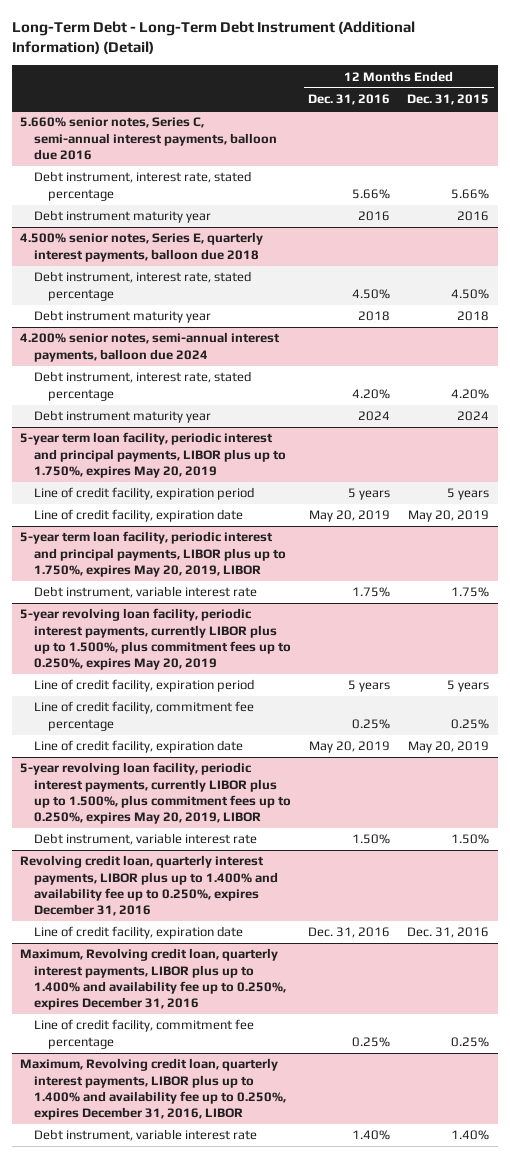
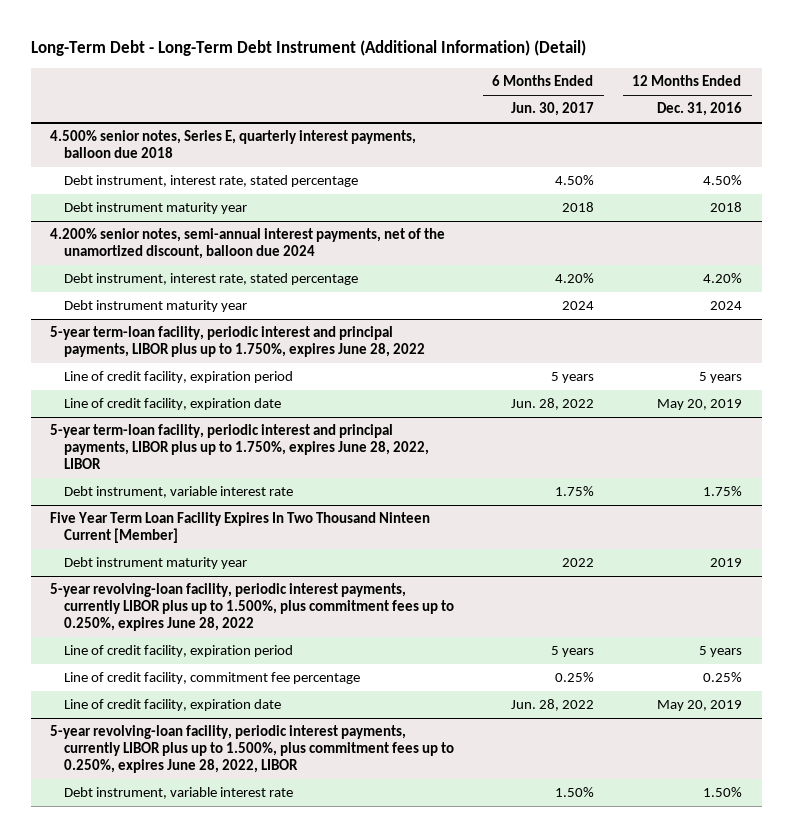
- | 12 Months Ended Dec. 31, 2016 | 12 Months Ended Dec. 31, 2015
+ | 6 Months Ended Jun. 30, 2017 | 12 Months Ended Dec. 31, 2016
- 5.660% senior notes, Series C, semi-annual interest payments, balloon due 2016
- Debt instrument, interest rate, stated percentage | 5.66% | 5.66%
- Debt instrument maturity year | 2016 | 2016
- 4.200% senior notes, semi-annual interest payments, balloon due 2024
+ 4.200% senior notes, semi-annual interest payments, net of the unamortized discount, balloon due 2024
- 5-year term loan facility, periodic interest and principal payments, LIBOR plus up to 1.750%, expires May 20, 2019
+ 5-year term-loan facility, periodic interest and principal payments, LIBOR plus up to 1.750%, expires June 28, 2022
- 5-year term loan facility, periodic interest and principal payments, LIBOR plus up to 1.750%, expires May 20, 2019, LIBOR
+ 5-year term-loan facility, periodic interest and principal payments, LIBOR plus up to 1.750%, expires June 28, 2022, LIBOR
- 5-year revolving loan facility, periodic interest payments, currently LIBOR plus up to 1.500%, plus commitment fees up to 0.250%, expires May 20, 2019
+ Five Year Term Loan Facility Expires In Two Thousand Ninteen Current [Member]
+ Debt instrument maturity year | 2022 | 2019
+ 5-year revolving-loan facility, periodic interest payments, currently LIBOR plus up to 1.500%, plus commitment fees up to 0.250%, expires June 28, 2022
- 5-year revolving loan facility, periodic interest payments, currently LIBOR plus up to 1.500%, plus commitment fees up to 0.250%, expires May 20, 2019, LIBOR
+ 5-year revolving-loan facility, periodic interest payments, currently LIBOR plus up to 1.500%, plus commitment fees up to 0.250%, expires June 28, 2022, LIBOR
- Revolving credit loan, quarterly interest payments, LIBOR plus up to 1.400% and availability fee up to 0.250%, expires December 31, 2016
- Line of credit facility, expiration date | Dec. 31, 2016 | Dec. 31, 2016
- Maximum, Revolving credit loan, quarterly interest payments, LIBOR plus up to 1.400% and availability fee up to 0.250%, expires December 31, 2016
- Line of credit facility, commitment fee percentage | 0.25% | 0.25%
- Maximum, Revolving credit loan, quarterly interest payments, LIBOR plus up to 1.400% and availability fee up to 0.250%, expires December 31, 2016, LIBOR
- Debt instrument, variable interest rate | 1.40% | 1.40%

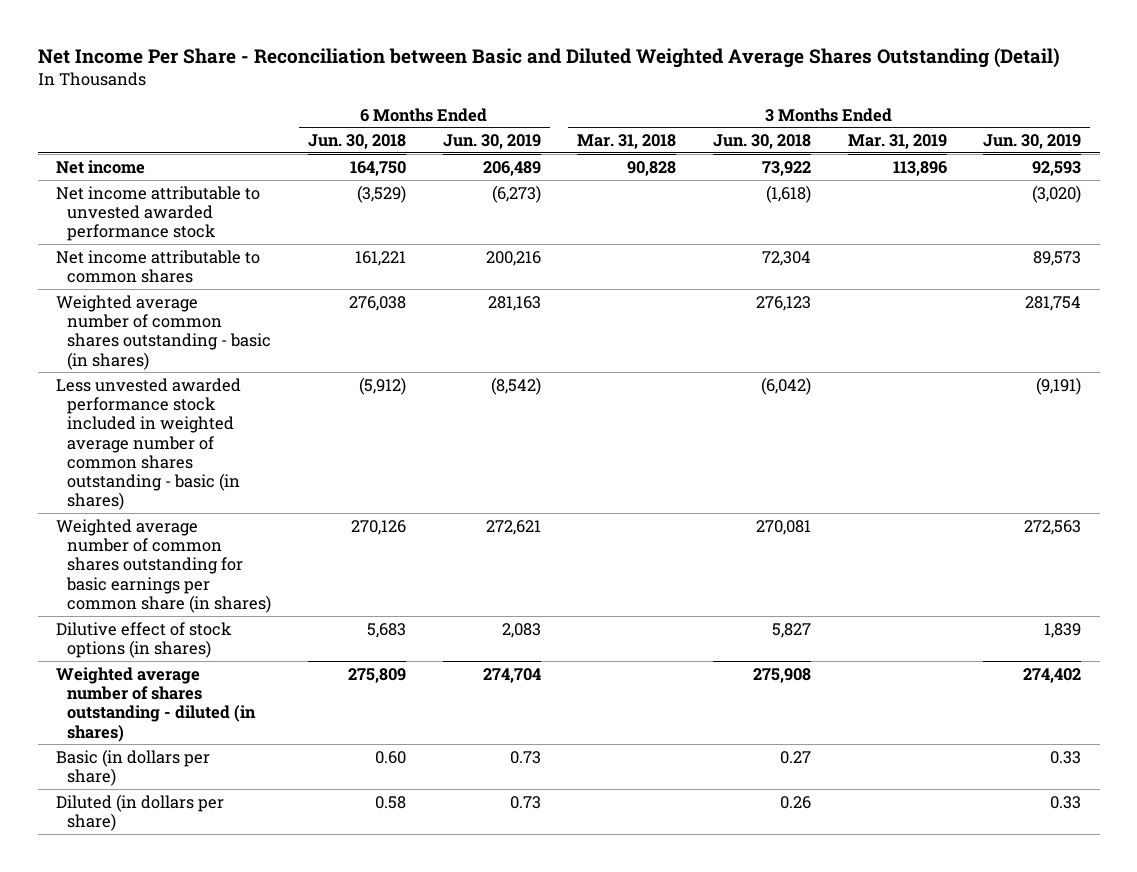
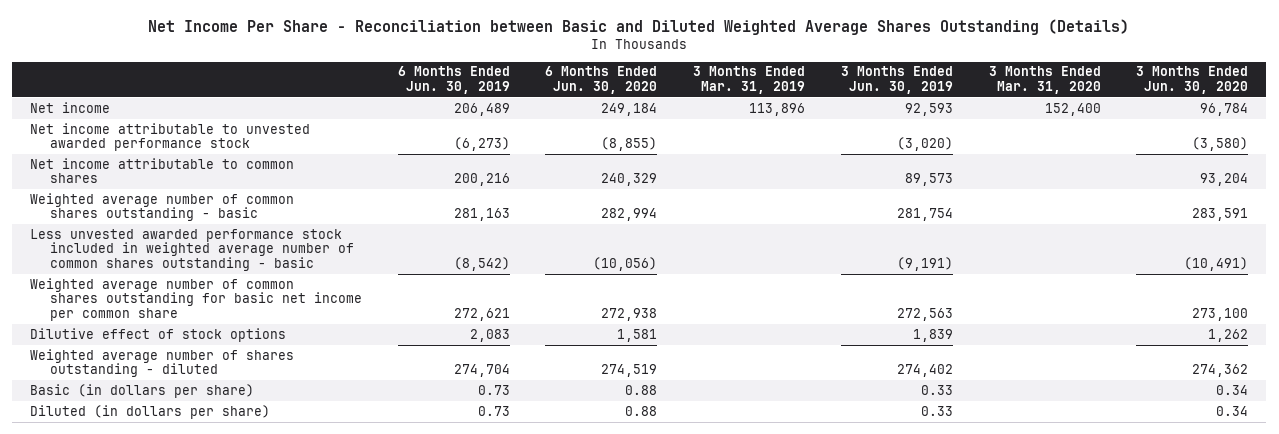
- Net Income Per Share - Reconciliation between Basic and Diluted Weighted Average Shares Outstanding (Detail)
+ Net Income Per Share - Reconciliation between Basic and Diluted Weighted Average Shares Outstanding (Details)
- | 6 Months Ended Jun. 30, 2018 | 6 Months Ended Jun. 30, 2019 | 3 Months Ended Mar. 31, 2018 | 3 Months Ended Jun. 30, 2018 | 3 Months Ended Mar. 31, 2019 | 3 Months Ended Jun. 30, 2019
+ | 6 Months Ended Jun. 30, 2019 | 6 Months Ended Jun. 30, 2020 | 3 Months Ended Mar. 31, 2019 | 3 Months Ended Jun. 30, 2019 | 3 Months Ended Mar. 31, 2020 | 3 Months Ended Jun. 30, 2020
- Weighted average number of common shares outstanding - basic (in shares) | 276,038 | 281,163 | | 276,123 | | 281,754
- Less unvested awarded performance stock included in weighted average number of common shares outstanding - basic (in shares) | (5,912) | (8,542) | | (6,042) | | (9,191)
- Weighted average number of common shares outstanding for basic earnings per common share (in shares) | 270,126 | 272,621 | | 270,081 | | 272,563
- Dilutive effect of stock options (in shares) | 5,683 | 2,083 | | 5,827 | | 1,839
- Weighted average number of shares outstanding - diluted (in shares) | 275,809 | 274,704 | | 275,908 | | 274,402
+ Weighted average number of common shares outstanding - basic | 281,163 | 282,994 | | 281,754 | | 283,591
+ Less unvested awarded performance stock included in weighted average number of common shares outstanding - basic | (8,542) | (10,056) | | (9,191) | | (10,491)
+ Weighted average number of common shares outstanding for basic net income per common share | 272,621 | 272,938 | | 272,563 | | 273,100
+ Dilutive effect of stock options | 2,083 | 1,581 | | 1,839 | | 1,262
+ Weighted average number of shares outstanding - diluted | 274,704 | 274,519 | | 274,402 | | 274,362

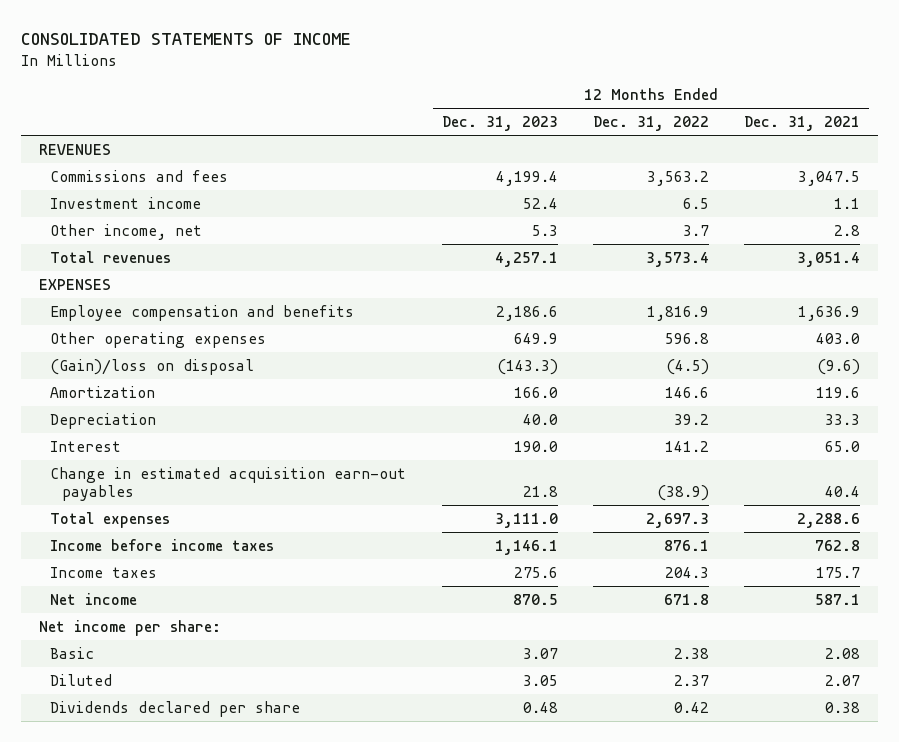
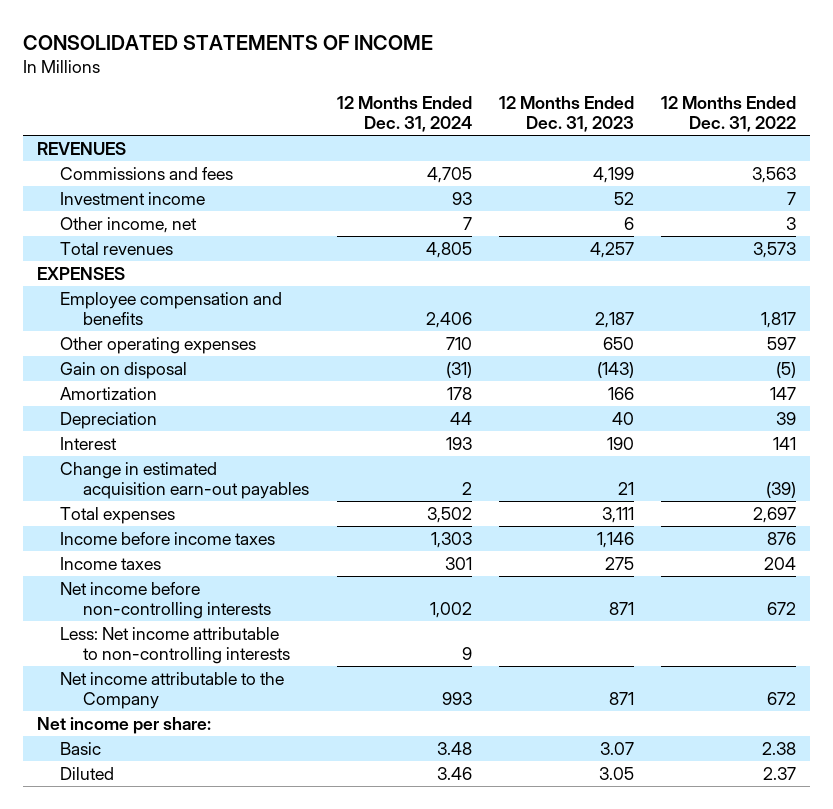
- | 12 Months Ended Dec. 31, 2023 | 12 Months Ended Dec. 31, 2022 | 12 Months Ended Dec. 31, 2021
+ | 12 Months Ended Dec. 31, 2024 | 12 Months Ended Dec. 31, 2023 | 12 Months Ended Dec. 31, 2022
- Commissions and fees | 4,199.4 | 3,563.2 | 3,047.5
- Investment income | 52.4 | 6.5 | 1.1
- Other income, net | 5.3 | 3.7 | 2.8
- Total revenues | 4,257.1 | 3,573.4 | 3,051.4
+ Commissions and fees | 4,705 | 4,199 | 3,563
+ Investment income | 93 | 52 | 7
+ Other income, net | 7 | 6 | 3
+ Total revenues | 4,805 | 4,257 | 3,573
- Employee compensation and benefits | 2,186.6 | 1,816.9 | 1,636.9
- Other operating expenses | 649.9 | 596.8 | 403.0
- (Gain)/loss on disposal | (143.3) | (4.5) | (9.6)
- Amortization | 166.0 | 146.6 | 119.6
- Depreciation | 40.0 | 39.2 | 33.3
- Interest | 190.0 | 141.2 | 65.0
- Change in estimated acquisition earn-out payables | 21.8 | (38.9) | 40.4
- Total expenses | 3,111.0 | 2,697.3 | 2,288.6
- Income before income taxes | 1,146.1 | 876.1 | 762.8
- Income taxes | 275.6 | 204.3 | 175.7
- Net income | 870.5 | 671.8 | 587.1
+ Employee compensation and benefits | 2,406 | 2,187 | 1,817
+ Other operating expenses | 710 | 650 | 597
+ Gain on disposal | (31) | (143) | (5)
+ Amortization | 178 | 166 | 147
+ Depreciation | 44 | 40 | 39
+ Interest | 193 | 190 | 141
+ Change in estimated acquisition earn-out payables | 2 | 21 | (39)
+ Total expenses | 3,502 | 3,111 | 2,697
+ Income before income taxes | 1,303 | 1,146 | 876
+ Income taxes | 301 | 275 | 204
+ Net income before non-controlling interests | 1,002 | 871 | 672
+ Less: Net income attributable to non-controlling interests | 9 | |
+ Net income attributable to the Company | 993 | 871 | 672
- Dividends declared per share | 0.48 | 0.42 | 0.38

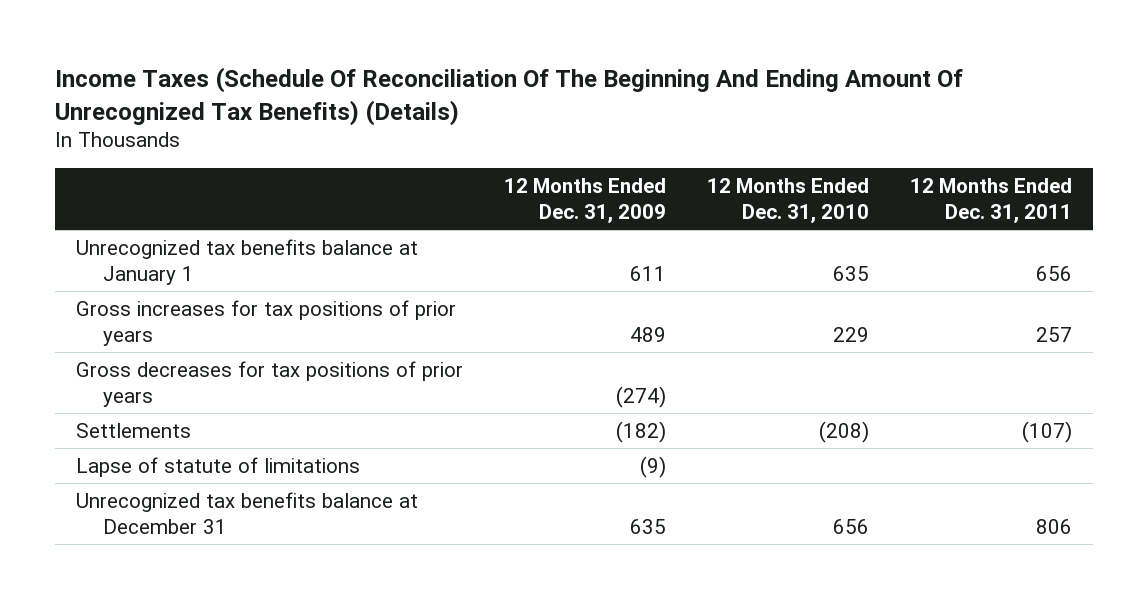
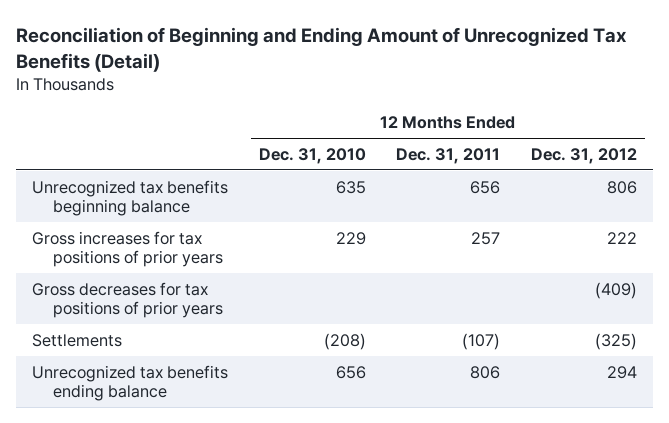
- Income Taxes (Schedule Of Reconciliation Of The Beginning And Ending Amount Of Unrecognized Tax Benefits) (Details)
+ Reconciliation of Beginning and Ending Amount of Unrecognized Tax Benefits (Detail)
- | 12 Months Ended Dec. 31, 2009 | 12 Months Ended Dec. 31, 2010 | 12 Months Ended Dec. 31, 2011
+ | 12 Months Ended Dec. 31, 2010 | 12 Months Ended Dec. 31, 2011 | 12 Months Ended Dec. 31, 2012
- Unrecognized tax benefits balance at January 1 | 611 | 635 | 656
+ Unrecognized tax benefits beginning balance | 635 | 656 | 806
- Lapse of statute of limitations | (9) | |
- Unrecognized tax benefits balance at December 31 | 635 | 656 | 806
+ Unrecognized tax benefits ending balance | 656 | 806 | 294

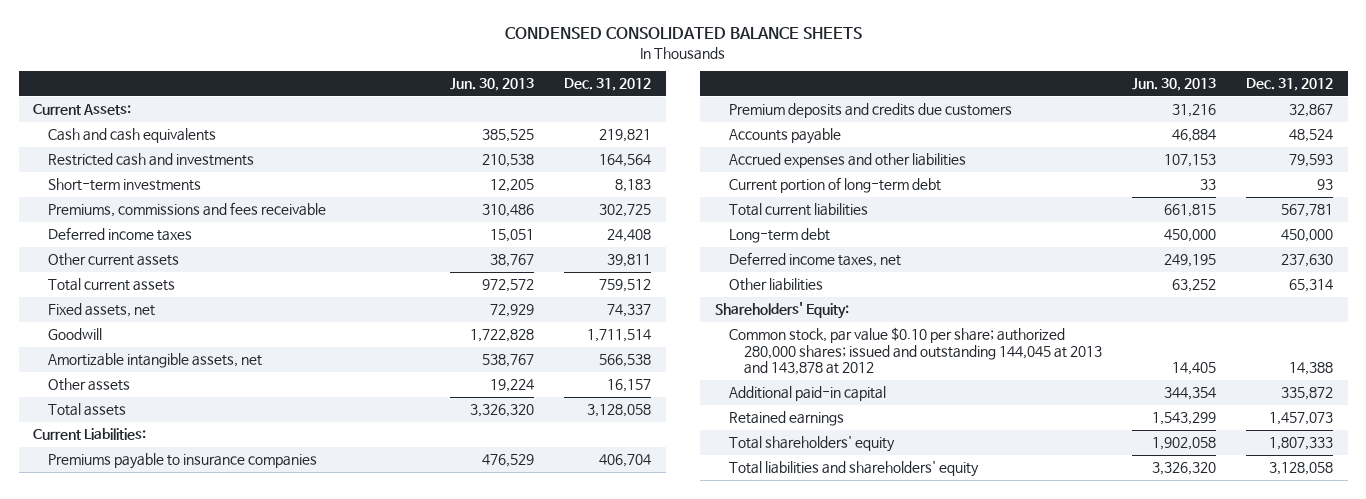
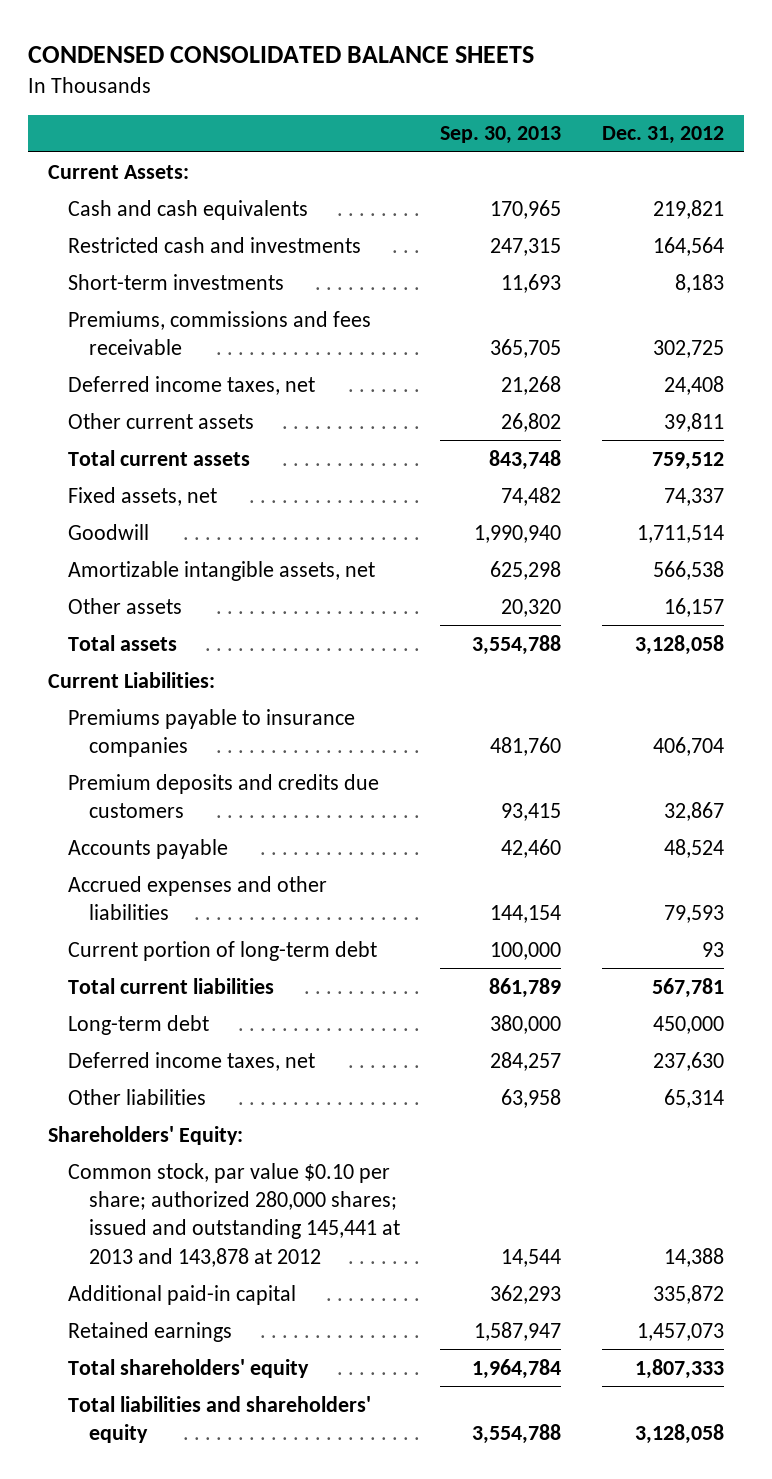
- | Jun. 30, 2013 | Dec. 31, 2012
+ | Sep. 30, 2013 | Dec. 31, 2012
- Deferred income taxes | 15,051 | 24,408
+ Deferred income taxes, net | 21,268 | 24,408
- Common stock, par value $0.10 per share; authorized 280,000 shares; issued and outstanding 144,045 at 2013 and 143,878 at 2012 | 14,405 | 14,388
+ Common stock, par value $0.10 per share; authorized 280,000 shares; issued and outstanding 145,441 at 2013 and 143,878 at 2012 | 14,544 | 14,388

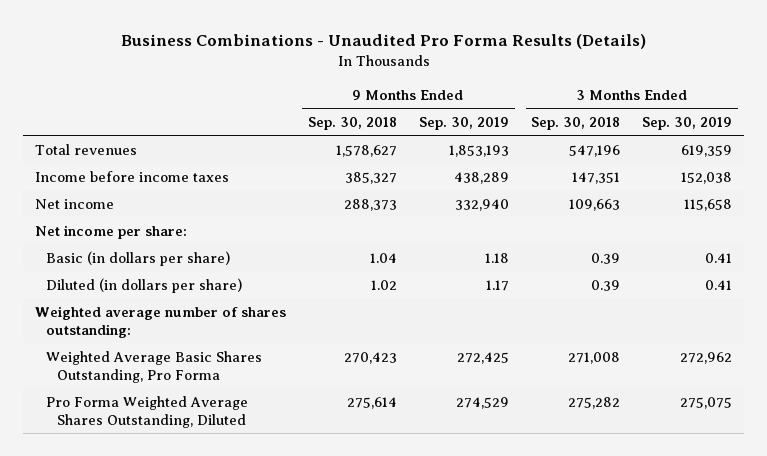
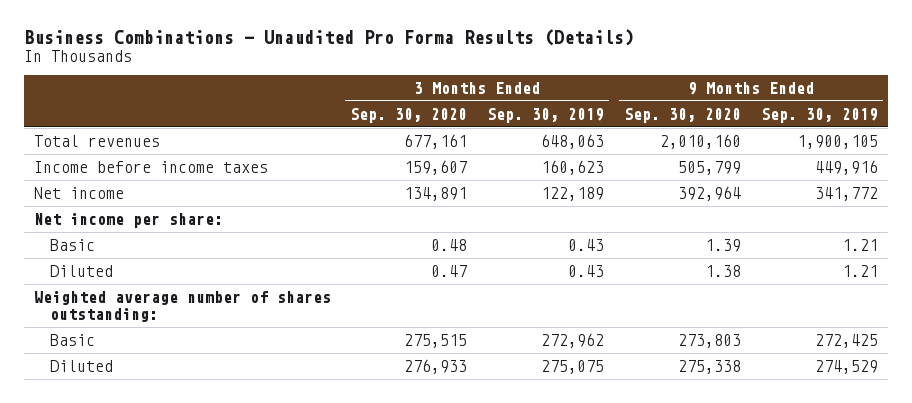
- | 9 Months Ended Sep. 30, 2018 | 9 Months Ended Sep. 30, 2019 | 3 Months Ended Sep. 30, 2018 | 3 Months Ended Sep. 30, 2019
+ | 3 Months Ended Sep. 30, 2020 | 3 Months Ended Sep. 30, 2019 | 9 Months Ended Sep. 30, 2020 | 9 Months Ended Sep. 30, 2019
- Total revenues | 1,578,627 | 1,853,193 | 547,196 | 619,359
- Income before income taxes | 385,327 | 438,289 | 147,351 | 152,038
- Net income | 288,373 | 332,940 | 109,663 | 115,658
+ Total revenues | 677,161 | 648,063 | 2,010,160 | 1,900,105
+ Income before income taxes | 159,607 | 160,623 | 505,799 | 449,916
+ Net income | 134,891 | 122,189 | 392,964 | 341,772
- Basic (in dollars per share) | 1.04 | 1.18 | 0.39 | 0.41
- Diluted (in dollars per share) | 1.02 | 1.17 | 0.39 | 0.41
+ Basic | 0.48 | 0.43 | 1.39 | 1.21
+ Diluted | 0.47 | 0.43 | 1.38 | 1.21
- Weighted Average Basic Shares Outstanding, Pro Forma | 270,423 | 272,425 | 271,008 | 272,962
- Pro Forma Weighted Average Shares Outstanding, Diluted | 275,614 | 274,529 | 275,282 | 275,075
+ Basic | 275,515 | 272,962 | 273,803 | 272,425
+ Diluted | 276,933 | 275,075 | 275,338 | 274,529

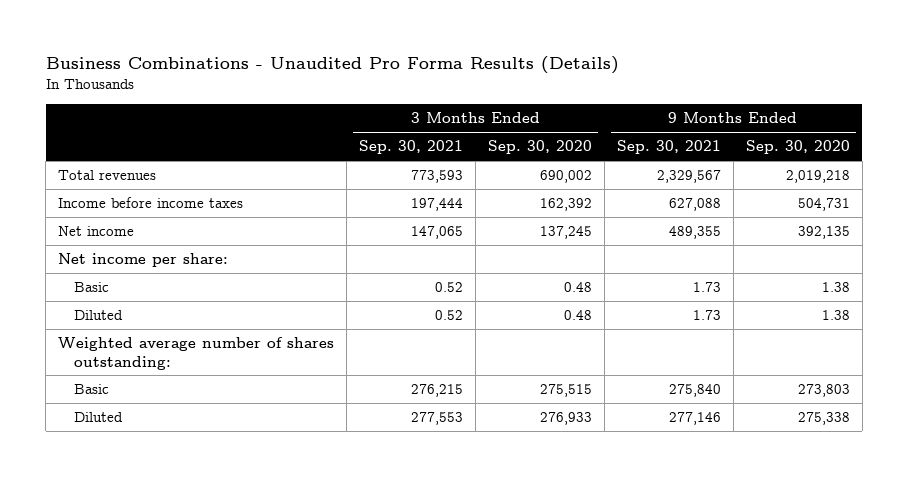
- | 3 Months Ended Sep. 30, 2020 | 3 Months Ended Sep. 30, 2019 | 9 Months Ended Sep. 30, 2020 | 9 Months Ended Sep. 30, 2019
+ | 3 Months Ended Sep. 30, 2021 | 3 Months Ended Sep. 30, 2020 | 9 Months Ended Sep. 30, 2021 | 9 Months Ended Sep. 30, 2020
- Total revenues | 677,161 | 648,063 | 2,010,160 | 1,900,105
- Income before income taxes | 159,607 | 160,623 | 505,799 | 449,916
- Net income | 134,891 | 122,189 | 392,964 | 341,772
+ Total revenues | 773,593 | 690,002 | 2,329,567 | 2,019,218
+ Income before income taxes | 197,444 | 162,392 | 627,088 | 504,731
+ Net income | 147,065 | 137,245 | 489,355 | 392,135
- Basic | 0.48 | 0.43 | 1.39 | 1.21
- Diluted | 0.47 | 0.43 | 1.38 | 1.21
+ Basic | 0.52 | 0.48 | 1.73 | 1.38
+ Diluted | 0.52 | 0.48 | 1.73 | 1.38

